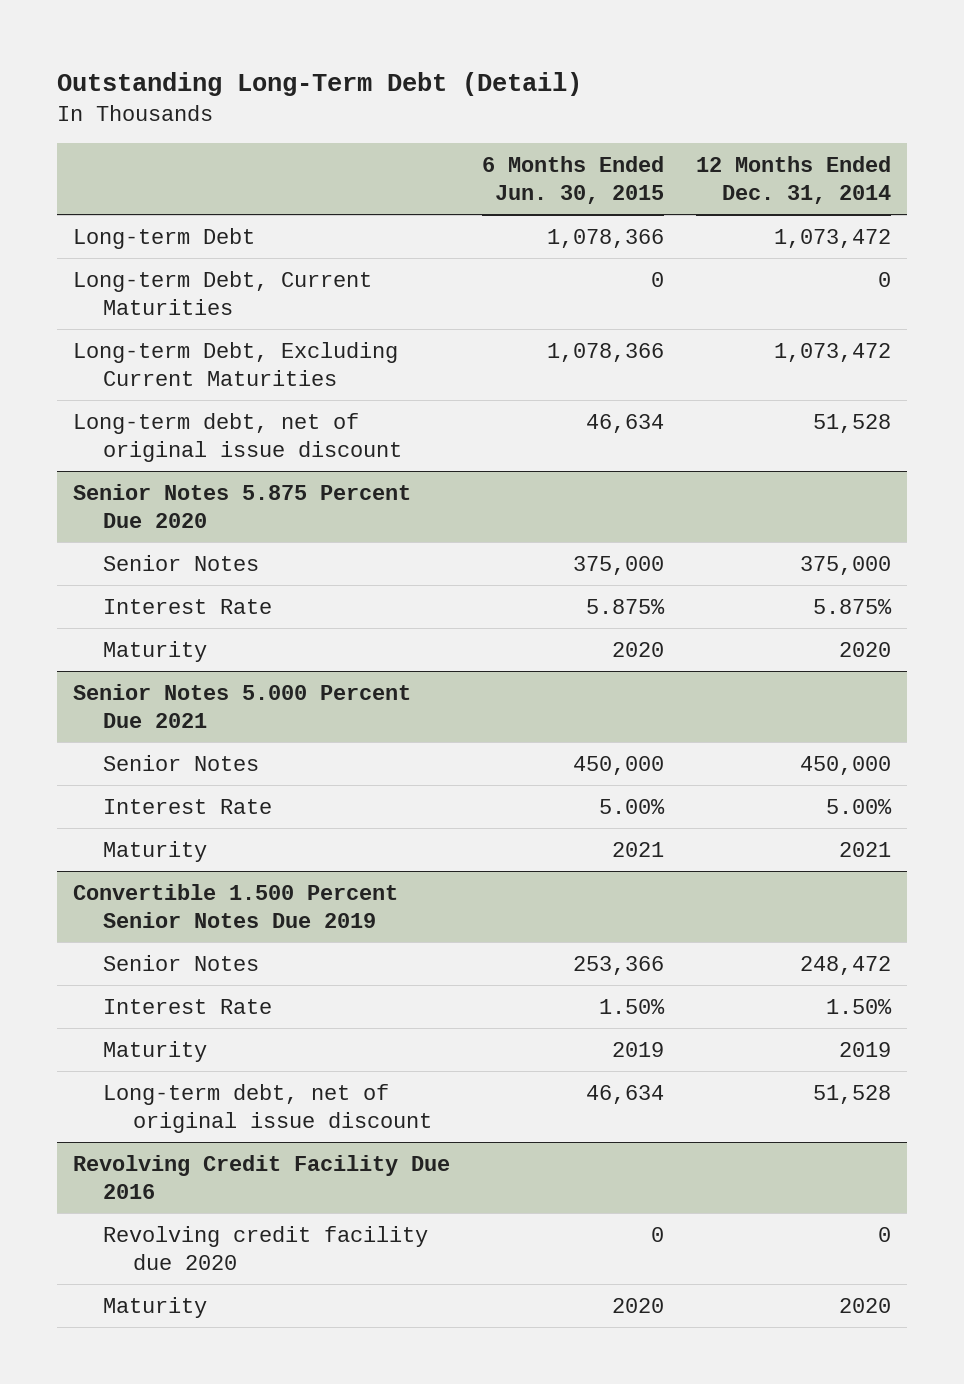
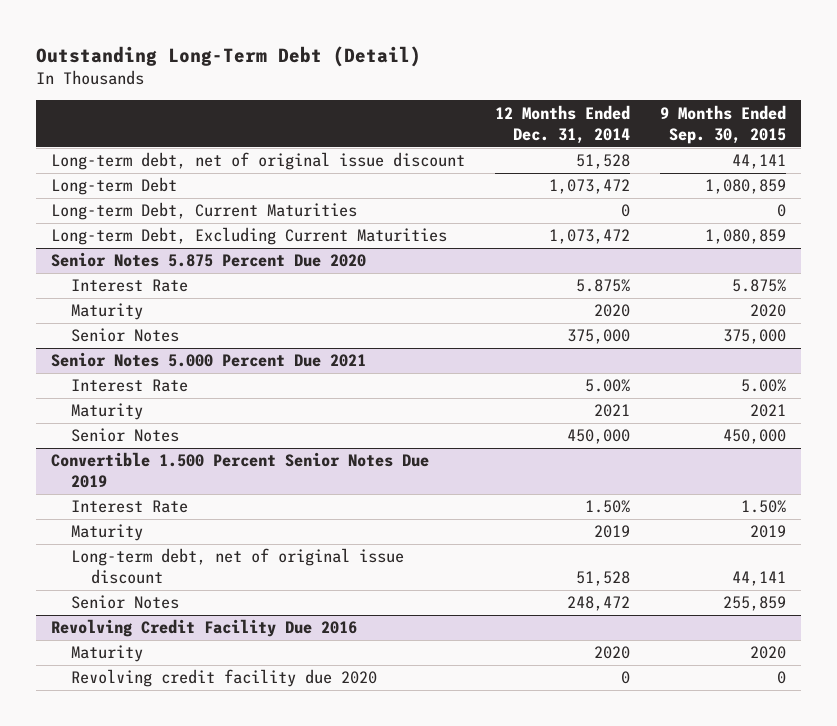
- | 6 Months Ended Jun. 30, 2015 | 12 Months Ended Dec. 31, 2014
+ | 12 Months Ended Dec. 31, 2014 | 9 Months Ended Sep. 30, 2015
moved up: Long-term debt, net of original issue discount | 51,528 | 44,141
@ Senior Notes 5.875 Percent Due 2020
moved down: Senior Notes | 375,000 | 375,000
@ Senior Notes 5.000 Percent Due 2021
moved down: Senior Notes | 450,000 | 450,000
@ Convertible 1.500 Percent Senior Notes Due 2019
moved down: Senior Notes | 248,472 | 255,859
@ Revolving Credit Facility Due 2016
moved down: Revolving credit facility due 2020 | 0 | 0

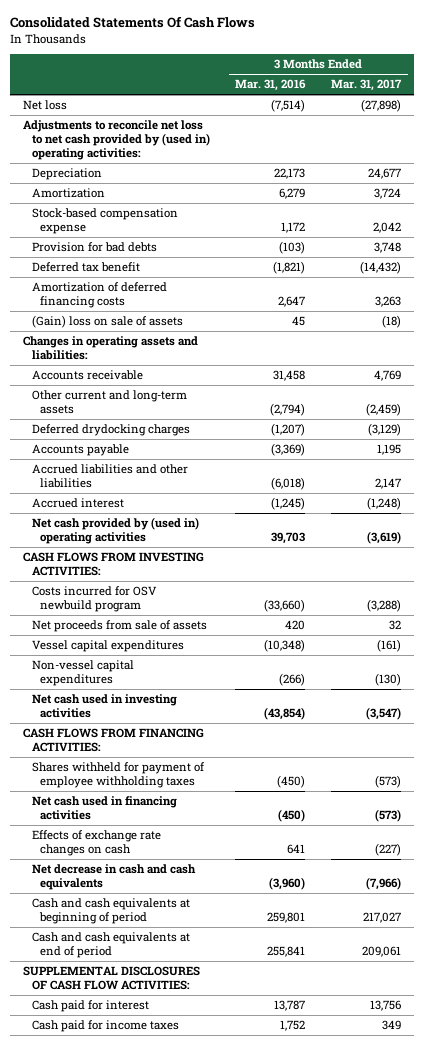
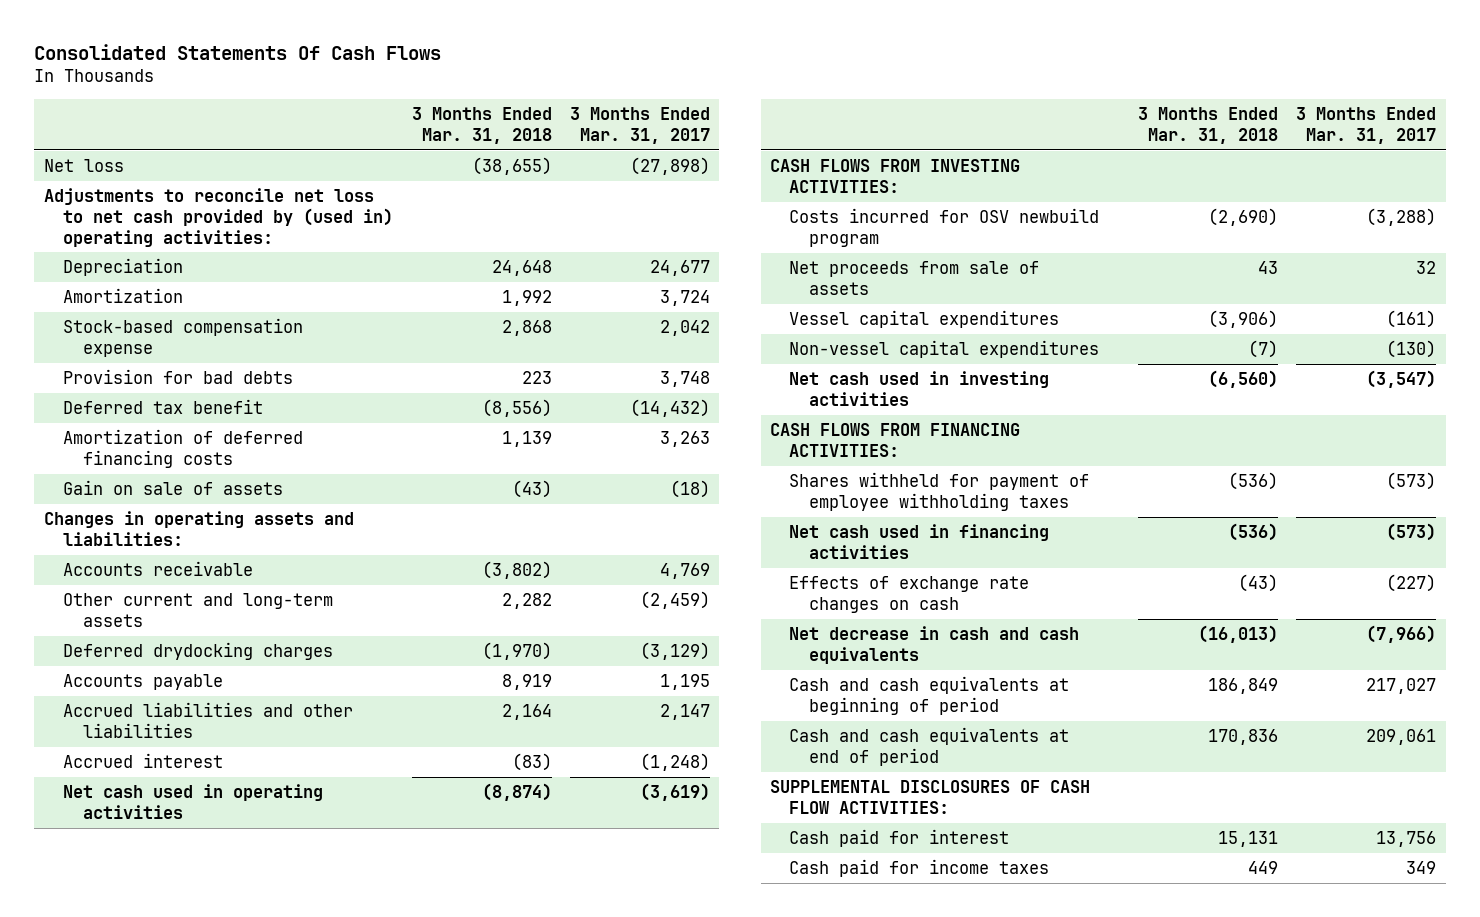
- | 3 Months Ended Mar. 31, 2016 | 3 Months Ended Mar. 31, 2017
+ | 3 Months Ended Mar. 31, 2018 | 3 Months Ended Mar. 31, 2017
- (Gain) loss on sale of assets | 45 | (18)
+ Gain on sale of assets | (43) | (18)
- Net cash provided by (used in) operating activities | 39,703 | (3,619)
+ Net cash used in operating activities | (8,874) | (3,619)

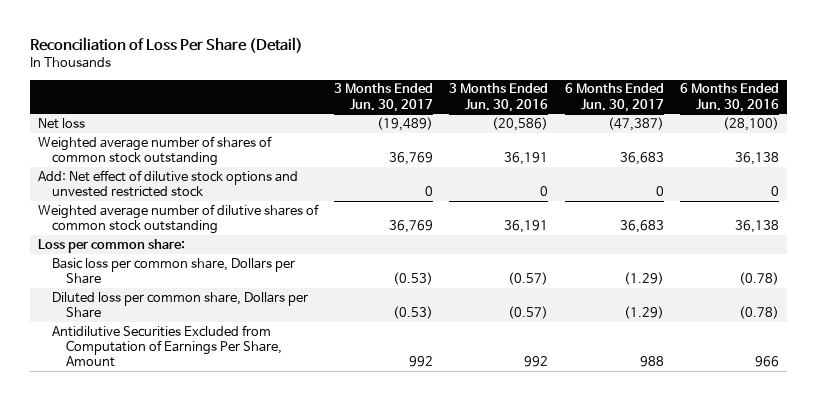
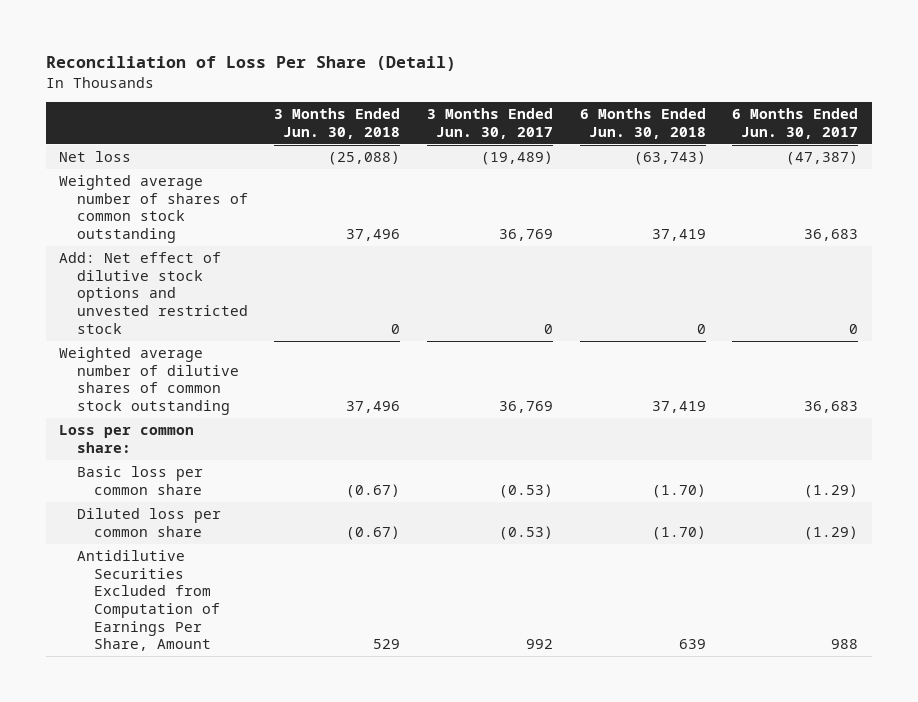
- | 3 Months Ended Jun. 30, 2017 | 3 Months Ended Jun. 30, 2016 | 6 Months Ended Jun. 30, 2017 | 6 Months Ended Jun. 30, 2016
+ | 3 Months Ended Jun. 30, 2018 | 3 Months Ended Jun. 30, 2017 | 6 Months Ended Jun. 30, 2018 | 6 Months Ended Jun. 30, 2017
- Basic loss per common share, Dollars per Share | (0.53) | (0.57) | (1.29) | (0.78)
- Diluted loss per common share, Dollars per Share | (0.53) | (0.57) | (1.29) | (0.78)
+ Basic loss per common share | (0.67) | (0.53) | (1.70) | (1.29)
+ Diluted loss per common share | (0.67) | (0.53) | (1.70) | (1.29)

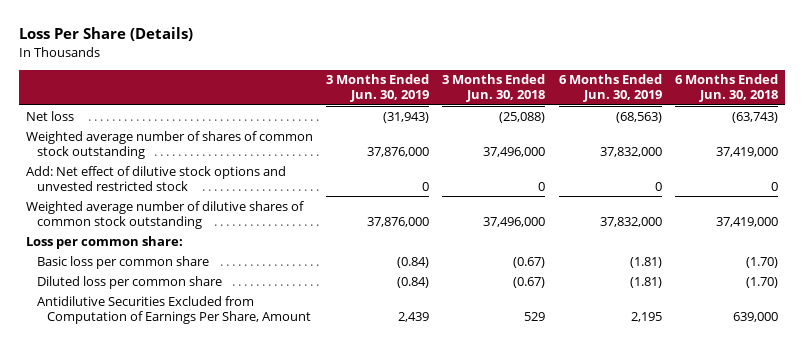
- Reconciliation of Loss Per Share (Detail)
+ Loss Per Share (Details)
- | 3 Months Ended Jun. 30, 2018 | 3 Months Ended Jun. 30, 2017 | 6 Months Ended Jun. 30, 2018 | 6 Months Ended Jun. 30, 2017
+ | 3 Months Ended Jun. 30, 2019 | 3 Months Ended Jun. 30, 2018 | 6 Months Ended Jun. 30, 2019 | 6 Months Ended Jun. 30, 2018
- Weighted average number of shares of common stock outstanding | 37,496 | 36,769 | 37,419 | 36,683
+ Weighted average number of shares of common stock outstanding | 37,876,000 | 37,496,000 | 37,832,000 | 37,419,000
- Weighted average number of dilutive shares of common stock outstanding | 37,496 | 36,769 | 37,419 | 36,683
+ Weighted average number of dilutive shares of common stock outstanding | 37,876,000 | 37,496,000 | 37,832,000 | 37,419,000
- Antidilutive Securities Excluded from Computation of Earnings Per Share, Amount | 529 | 992 | 639 | 988
+ Antidilutive Securities Excluded from Computation of Earnings Per Share, Amount | 2,439 | 529 | 2,195 | 639,000

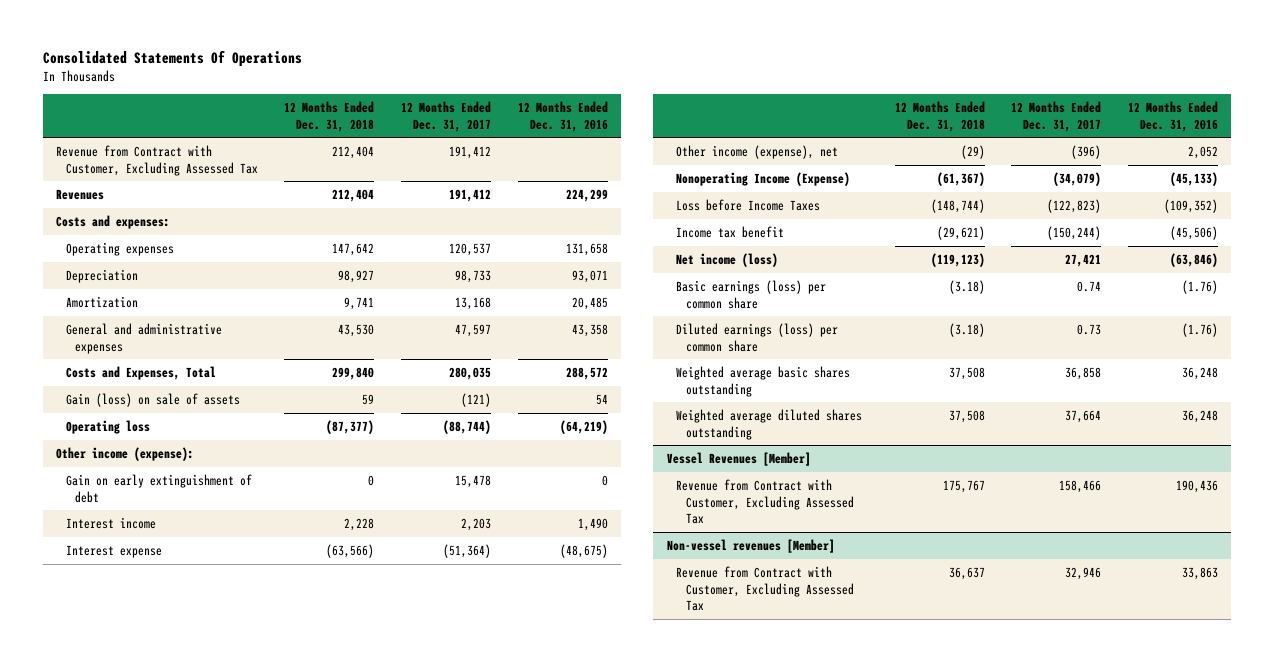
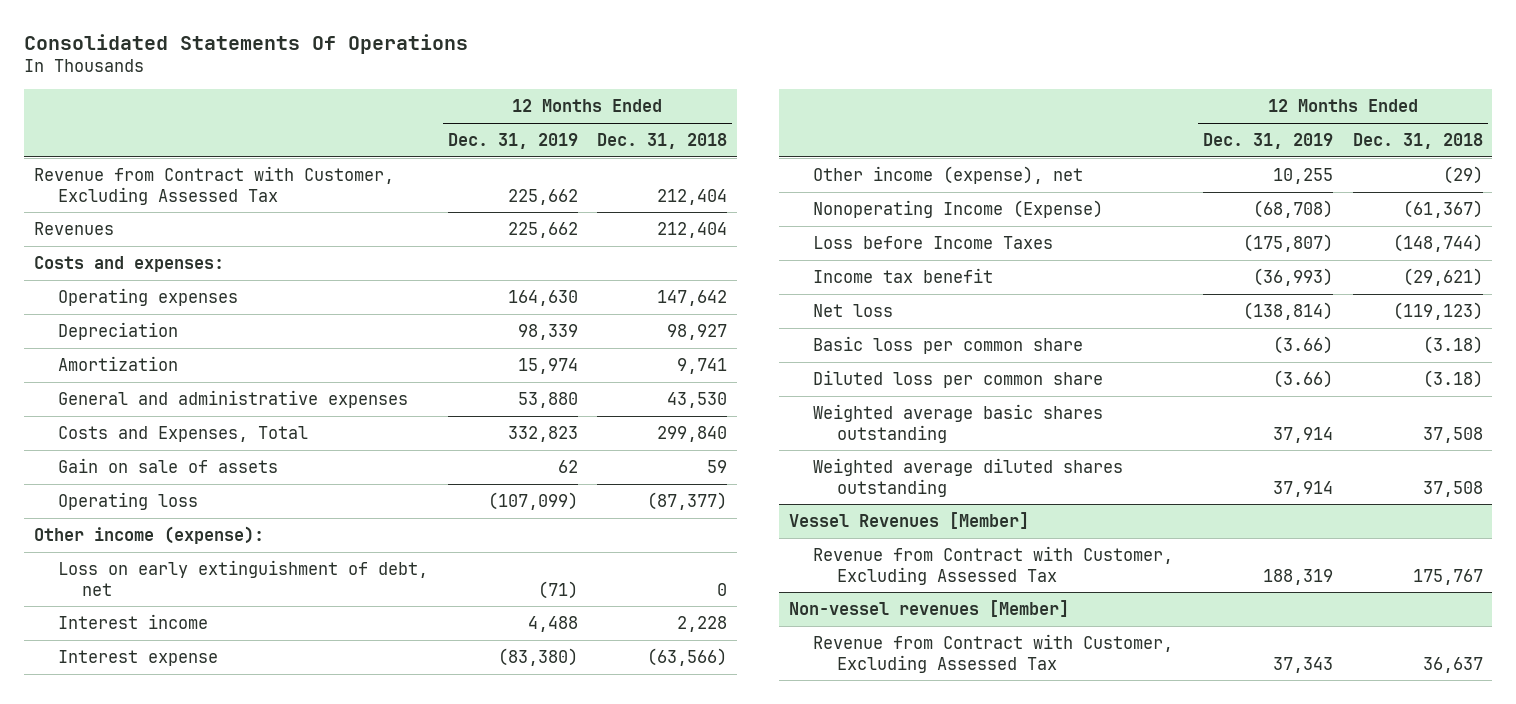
- | 12 Months Ended Dec. 31, 2018 | 12 Months Ended Dec. 31, 2017 | 12 Months Ended Dec. 31, 2016
+ | 12 Months Ended Dec. 31, 2019 | 12 Months Ended Dec. 31, 2018
- Gain (loss) on sale of assets | 59 | (121) | 54
+ Gain on sale of assets | 62 | 59
- Gain on early extinguishment of debt | 0 | 15,478 | 0
+ Loss on early extinguishment of debt, net | (71) | 0
- Net income (loss) | (119,123) | 27,421 | (63,846)
- Basic earnings (loss) per common share | (3.18) | 0.74 | (1.76)
- Diluted earnings (loss) per common share | (3.18) | 0.73 | (1.76)
+ Net loss | (138,814) | (119,123)
+ Basic loss per common share | (3.66) | (3.18)
+ Diluted loss per common share | (3.66) | (3.18)

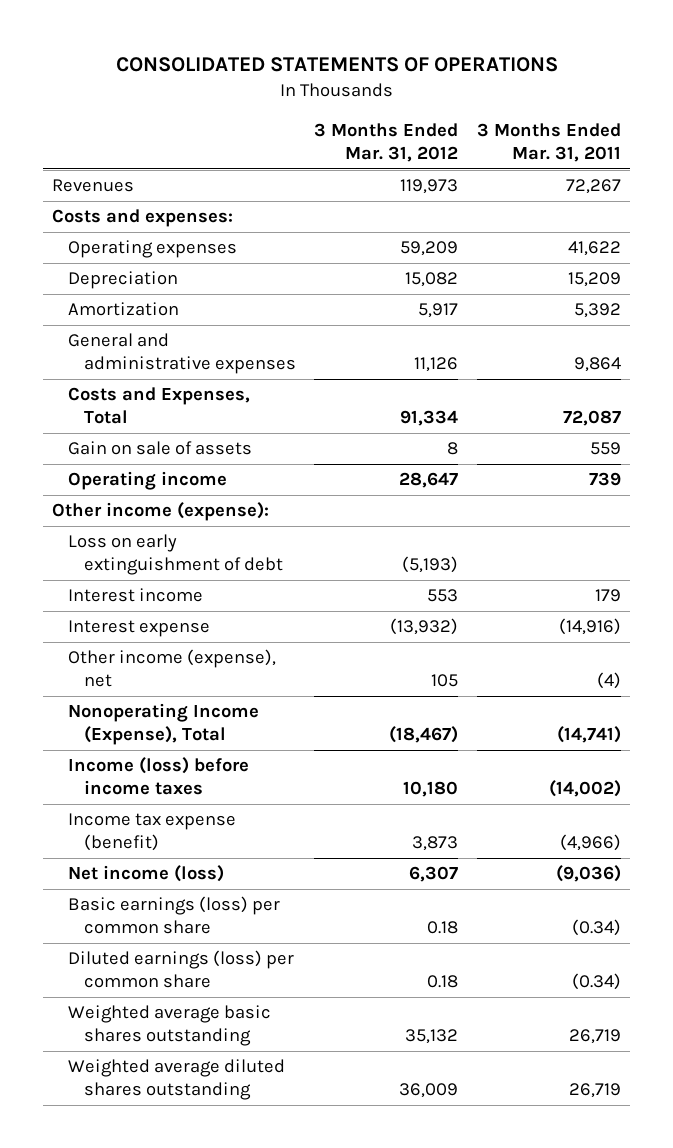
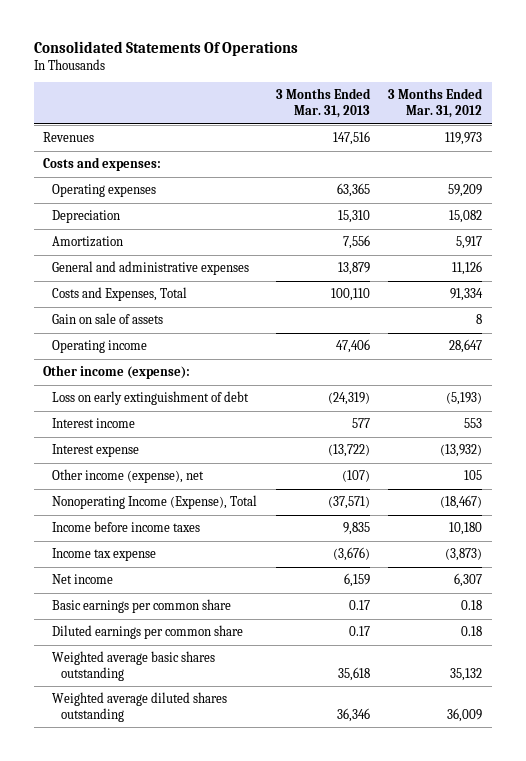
- CONSOLIDATED STATEMENTS OF OPERATIONS
+ Consolidated Statements Of Operations
- | 3 Months Ended Mar. 31, 2012 | 3 Months Ended Mar. 31, 2011
+ | 3 Months Ended Mar. 31, 2013 | 3 Months Ended Mar. 31, 2012
- Income (loss) before income taxes | 10,180 | (14,002)
- Income tax expense (benefit) | 3,873 | (4,966)
- Net income (loss) | 6,307 | (9,036)
- Basic earnings (loss) per common share | 0.18 | (0.34)
- Diluted earnings (loss) per common share | 0.18 | (0.34)
+ Income before income taxes | 9,835 | 10,180
+ Income tax expense | (3,676) | (3,873)
+ Net income | 6,159 | 6,307
+ Basic earnings per common share | 0.17 | 0.18
+ Diluted earnings per common share | 0.17 | 0.18

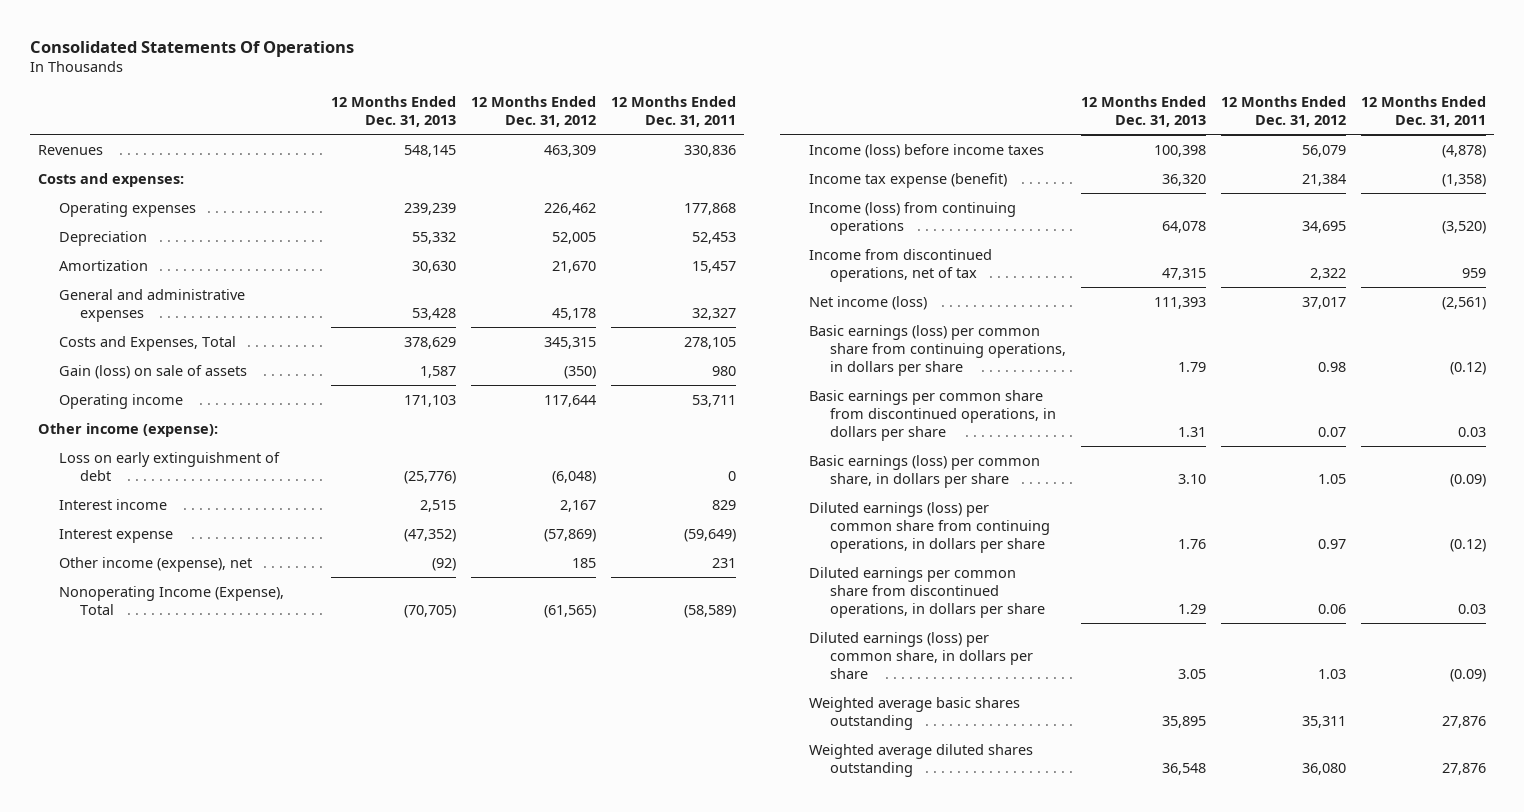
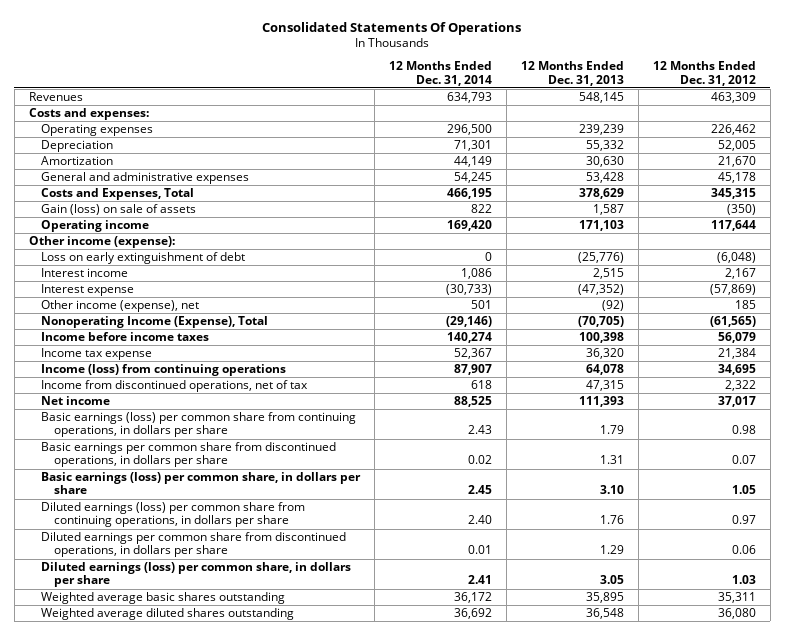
- | 12 Months Ended Dec. 31, 2013 | 12 Months Ended Dec. 31, 2012 | 12 Months Ended Dec. 31, 2011
+ | 12 Months Ended Dec. 31, 2014 | 12 Months Ended Dec. 31, 2013 | 12 Months Ended Dec. 31, 2012
- Income (loss) before income taxes | 100,398 | 56,079 | (4,878)
- Income tax expense (benefit) | 36,320 | 21,384 | (1,358)
+ Income before income taxes | 140,274 | 100,398 | 56,079
+ Income tax expense | 52,367 | 36,320 | 21,384
- Net income (loss) | 111,393 | 37,017 | (2,561)
+ Net income | 88,525 | 111,393 | 37,017

